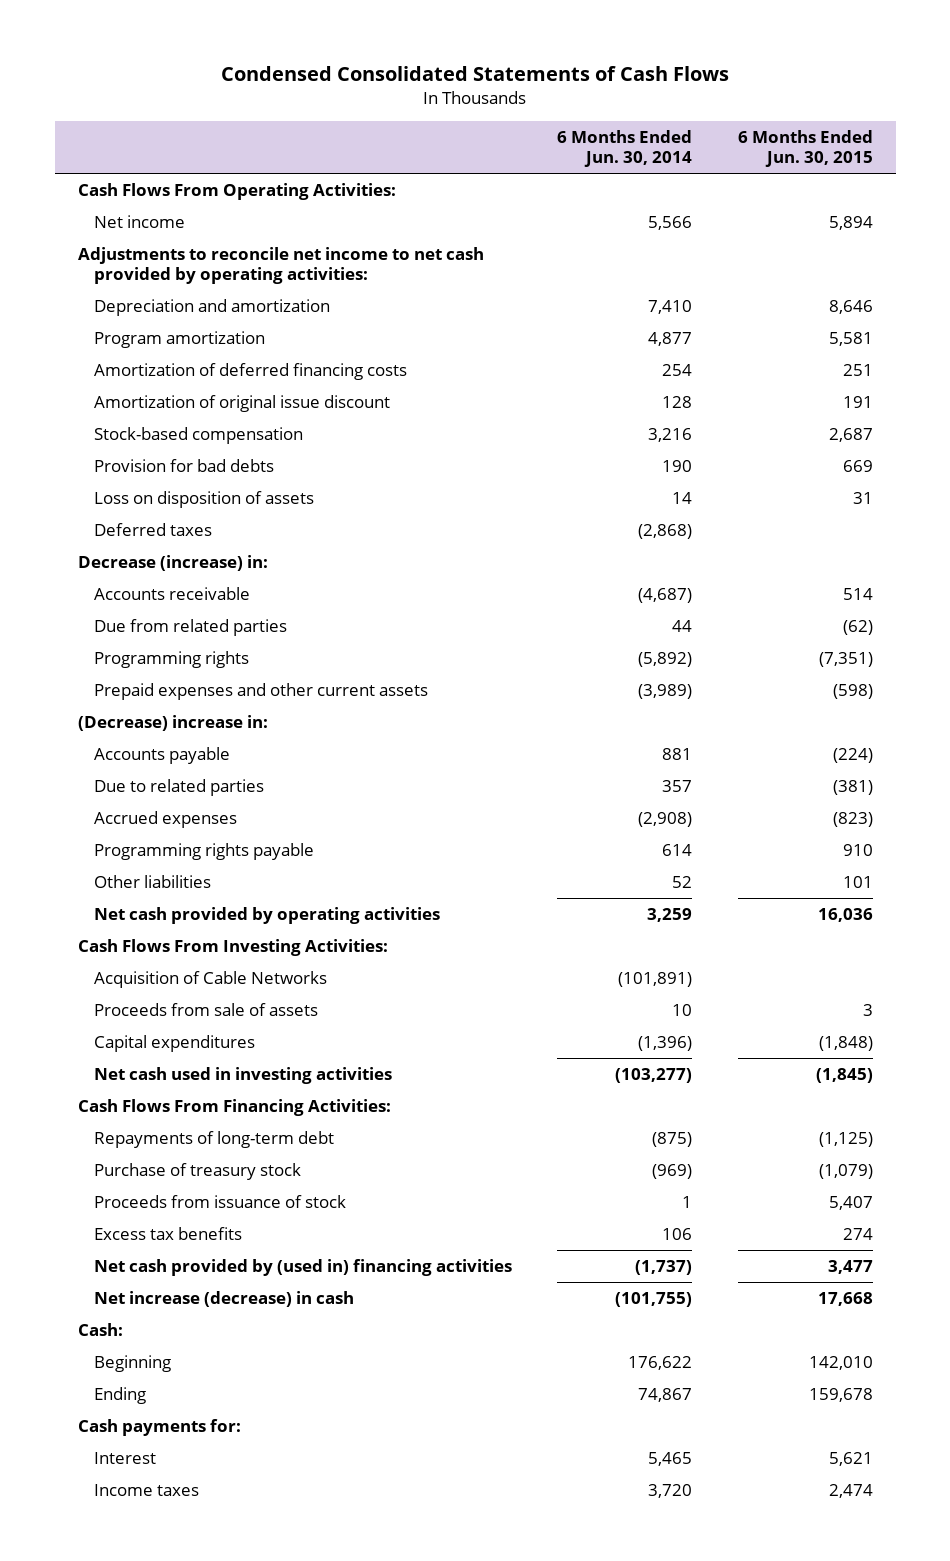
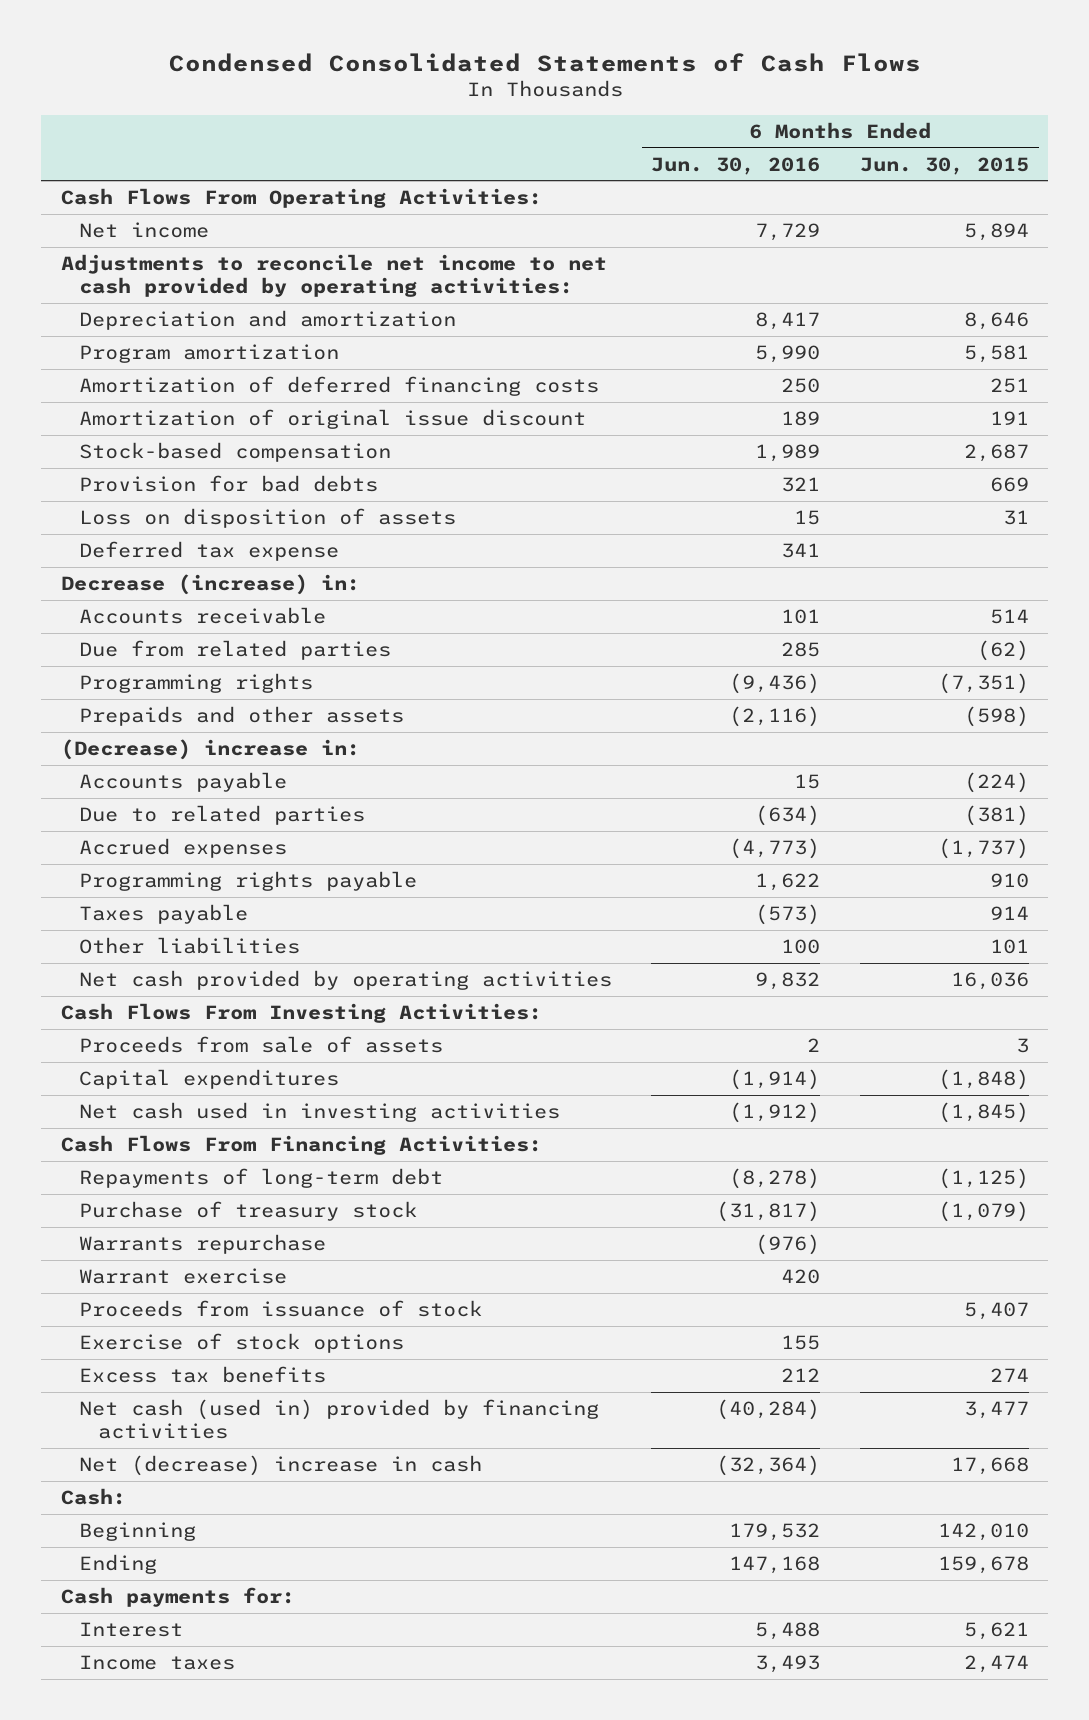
- | 6 Months Ended Jun. 30, 2014 | 6 Months Ended Jun. 30, 2015
+ | 6 Months Ended Jun. 30, 2016 | 6 Months Ended Jun. 30, 2015
- Deferred taxes | (2,868) |
+ Deferred tax expense | 341 |
- Prepaid expenses and other current assets | (3,989) | (598)
+ Prepaids and other assets | (2,116) | (598)
- Accrued expenses | (2,908) | (823)
+ Accrued expenses | (4,773) | (1,737)
+ Taxes payable | (573) | 914
- Acquisition of Cable Networks | (101,891) |
+ Warrants repurchase | (976) |
+ Warrant exercise | 420 |
+ Exercise of stock options | 155 |
- Net cash provided by (used in) financing activities | (1,737) | 3,477
- Net increase (decrease) in cash | (101,755) | 17,668
+ Net cash (used in) provided by financing activities | (40,284) | 3,477
+ Net (decrease) increase in cash | (32,364) | 17,668

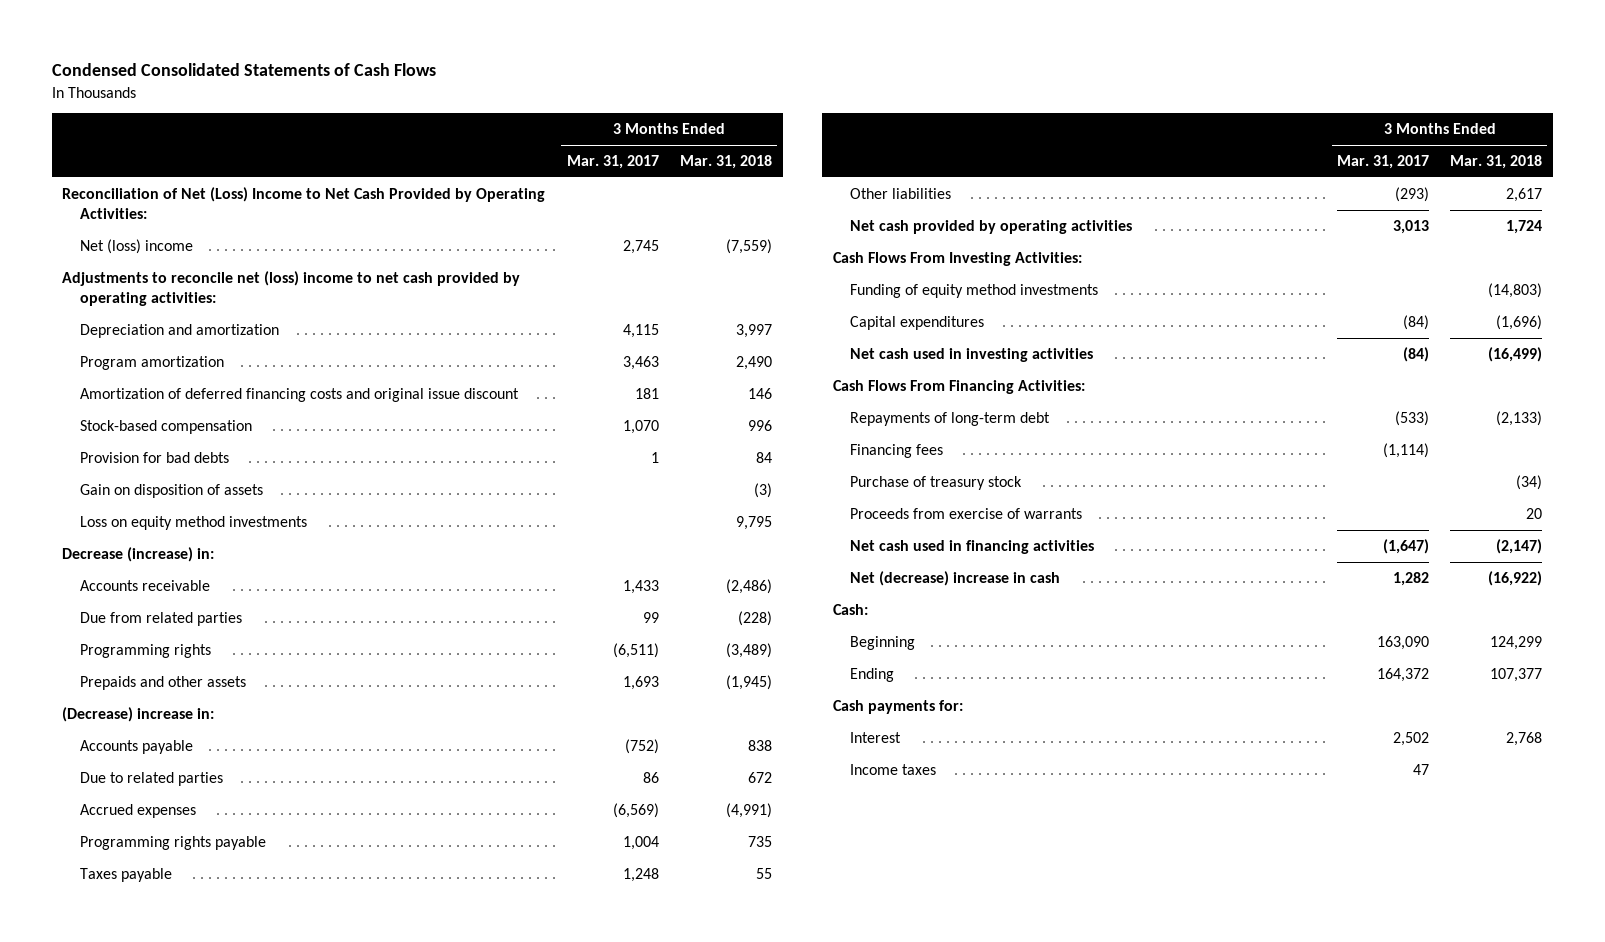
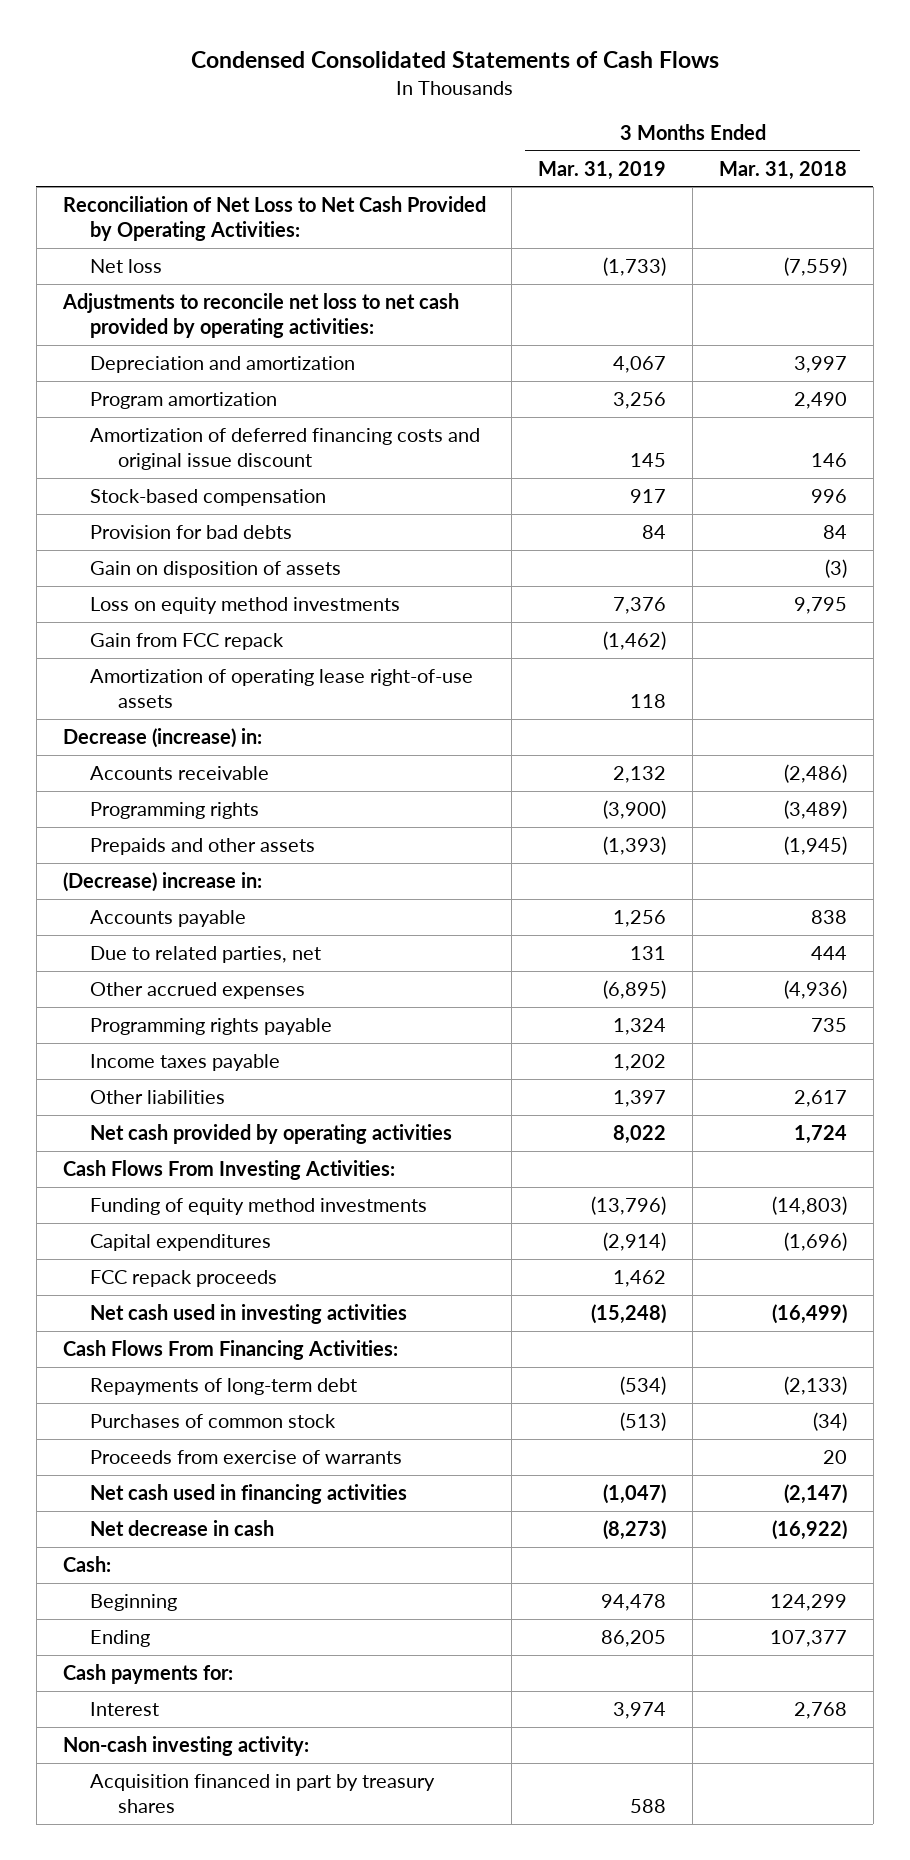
- | 3 Months Ended Mar. 31, 2017 | 3 Months Ended Mar. 31, 2018
+ | 3 Months Ended Mar. 31, 2019 | 3 Months Ended Mar. 31, 2018
- Reconciliation of Net (Loss) Income to Net Cash Provided by Operating Activities:
- Net (loss) income | 2,745 | (7,559)
- Adjustments to reconcile net (loss) income to net cash provided by operating activities:
+ Reconciliation of Net Loss to Net Cash Provided by Operating Activities:
+ Net loss | (1,733) | (7,559)
+ Adjustments to reconcile net loss to net cash provided by operating activities:
+ Gain from FCC repack | (1,462) |
+ Amortization of operating lease right-of-use assets | 118 |
- Due from related parties | 99 | (228)
- Due to related parties | 86 | 672
- Accrued expenses | (6,569) | (4,991)
+ Due to related parties, net | 131 | 444
+ Other accrued expenses | (6,895) | (4,936)
- Taxes payable | 1,248 | 55
+ Income taxes payable | 1,202 |
+ FCC repack proceeds | 1,462 |
- Financing fees | (1,114) |
- Purchase of treasury stock | | (34)
+ Purchases of common stock | (513) | (34)
- Net (decrease) increase in cash | 1,282 | (16,922)
+ Net decrease in cash | (8,273) | (16,922)
- Income taxes | 47 |
+ Non-cash investing activity:
+ Acquisition financed in part by treasury shares | 588 |

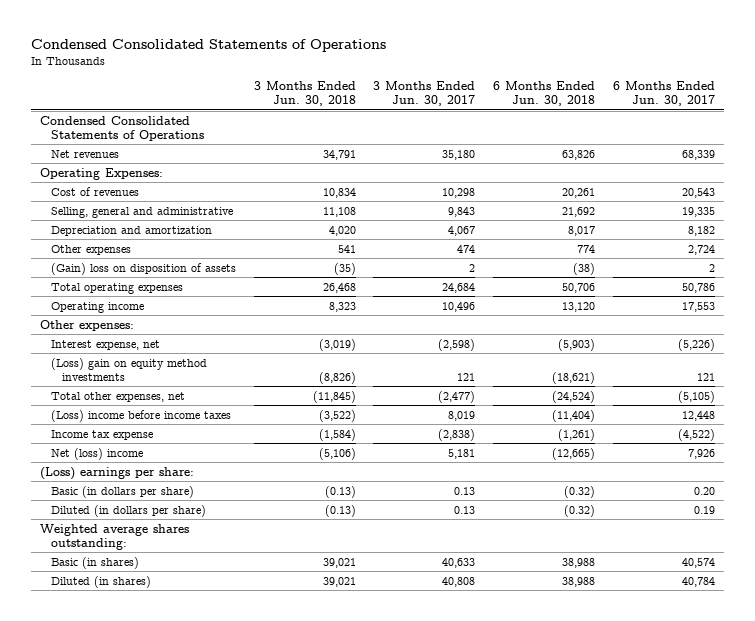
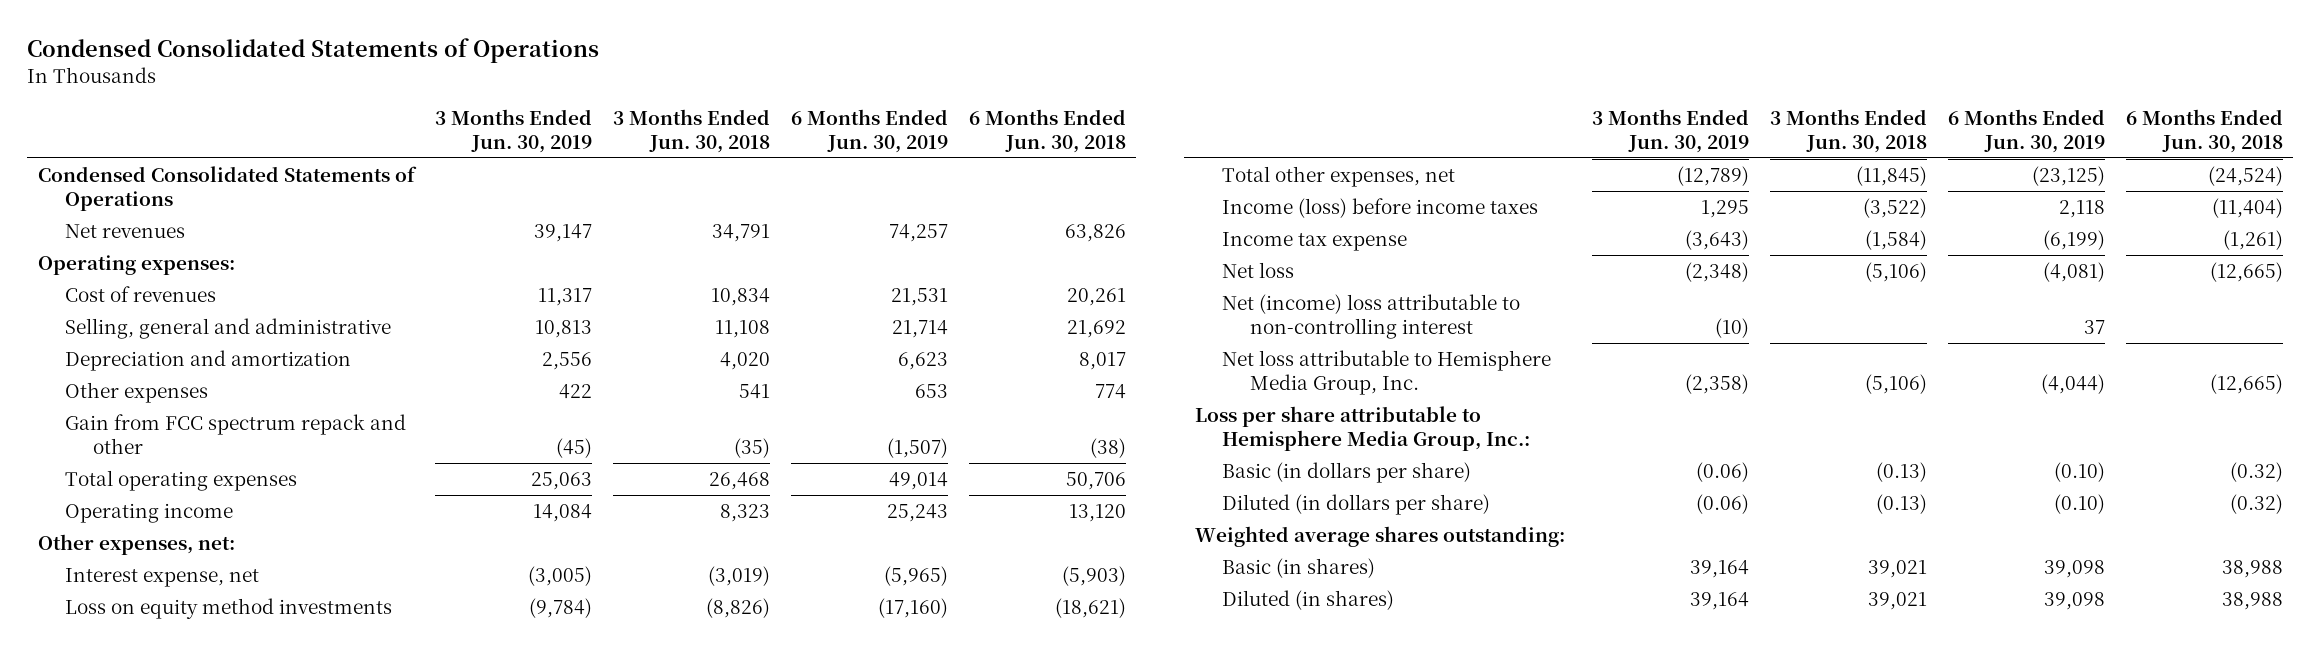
- | 3 Months Ended Jun. 30, 2018 | 3 Months Ended Jun. 30, 2017 | 6 Months Ended Jun. 30, 2018 | 6 Months Ended Jun. 30, 2017
+ | 3 Months Ended Jun. 30, 2019 | 3 Months Ended Jun. 30, 2018 | 6 Months Ended Jun. 30, 2019 | 6 Months Ended Jun. 30, 2018
- Operating Expenses:
+ Operating expenses:
- (Gain) loss on disposition of assets | (35) | 2 | (38) | 2
+ Gain from FCC spectrum repack and other | (45) | (35) | (1,507) | (38)
- Other expenses:
+ Other expenses, net:
- (Loss) gain on equity method investments | (8,826) | 121 | (18,621) | 121
+ Loss on equity method investments | (9,784) | (8,826) | (17,160) | (18,621)
- (Loss) income before income taxes | (3,522) | 8,019 | (11,404) | 12,448
+ Income (loss) before income taxes | 1,295 | (3,522) | 2,118 | (11,404)
- Net (loss) income | (5,106) | 5,181 | (12,665) | 7,926
- (Loss) earnings per share:
+ Net loss | (2,348) | (5,106) | (4,081) | (12,665)
+ Net (income) loss attributable to non-controlling interest | (10) | | 37 |
+ Net loss attributable to Hemisphere Media Group, Inc. | (2,358) | (5,106) | (4,044) | (12,665)
+ Loss per share attributable to Hemisphere Media Group, Inc.:

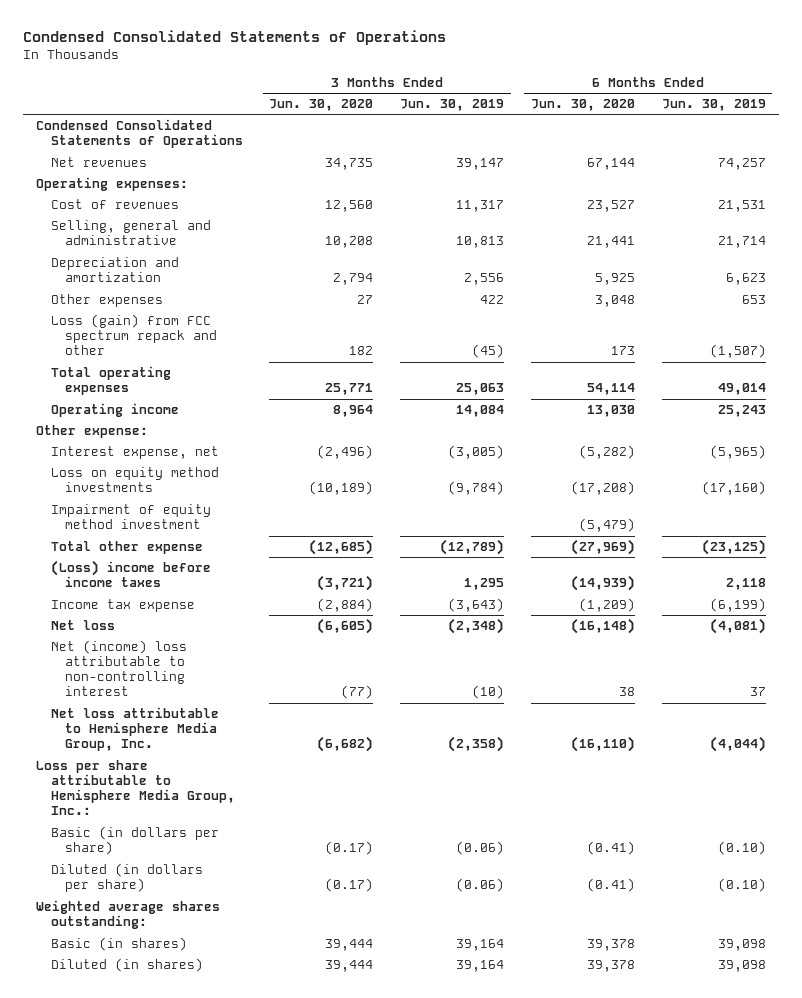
- | 3 Months Ended Jun. 30, 2019 | 3 Months Ended Jun. 30, 2018 | 6 Months Ended Jun. 30, 2019 | 6 Months Ended Jun. 30, 2018
+ | 3 Months Ended Jun. 30, 2020 | 3 Months Ended Jun. 30, 2019 | 6 Months Ended Jun. 30, 2020 | 6 Months Ended Jun. 30, 2019
- Gain from FCC spectrum repack and other | (45) | (35) | (1,507) | (38)
+ Loss (gain) from FCC spectrum repack and other | 182 | (45) | 173 | (1,507)
- Other expenses, net:
+ Other expense:
- Total other expenses, net | (12,789) | (11,845) | (23,125) | (24,524)
- Income (loss) before income taxes | 1,295 | (3,522) | 2,118 | (11,404)
+ Impairment of equity method investment | | | (5,479) |
+ Total other expense | (12,685) | (12,789) | (27,969) | (23,125)
+ (Loss) income before income taxes | (3,721) | 1,295 | (14,939) | 2,118

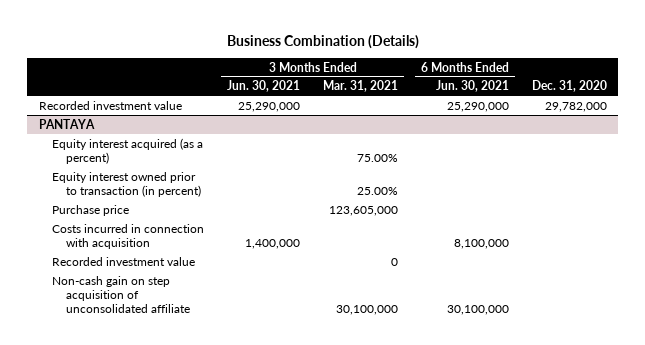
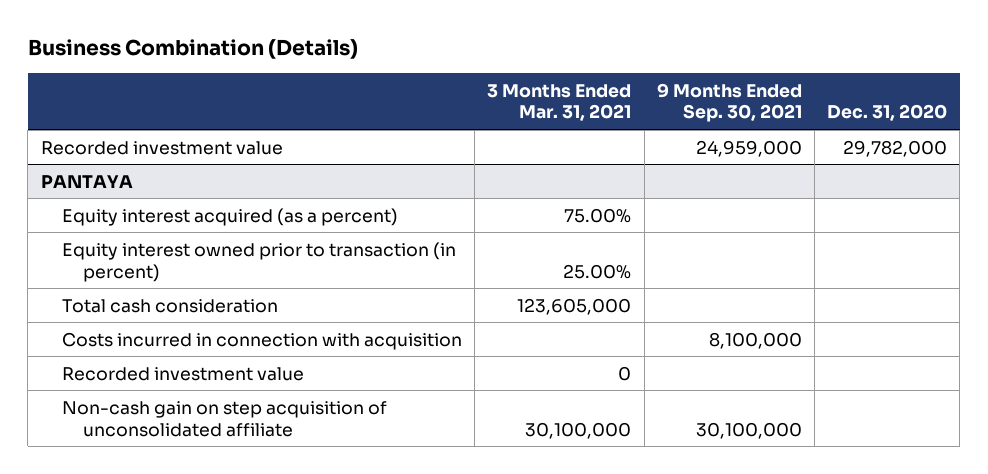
- | 3 Months Ended Jun. 30, 2021 | 3 Months Ended Mar. 31, 2021 | 6 Months Ended Jun. 30, 2021 | Dec. 31, 2020
+ | 3 Months Ended Mar. 31, 2021 | 9 Months Ended Sep. 30, 2021 | Dec. 31, 2020
@ PANTAYA
- Purchase price | | 123,605,000 | |
+ Total cash consideration | 123,605,000 | |

